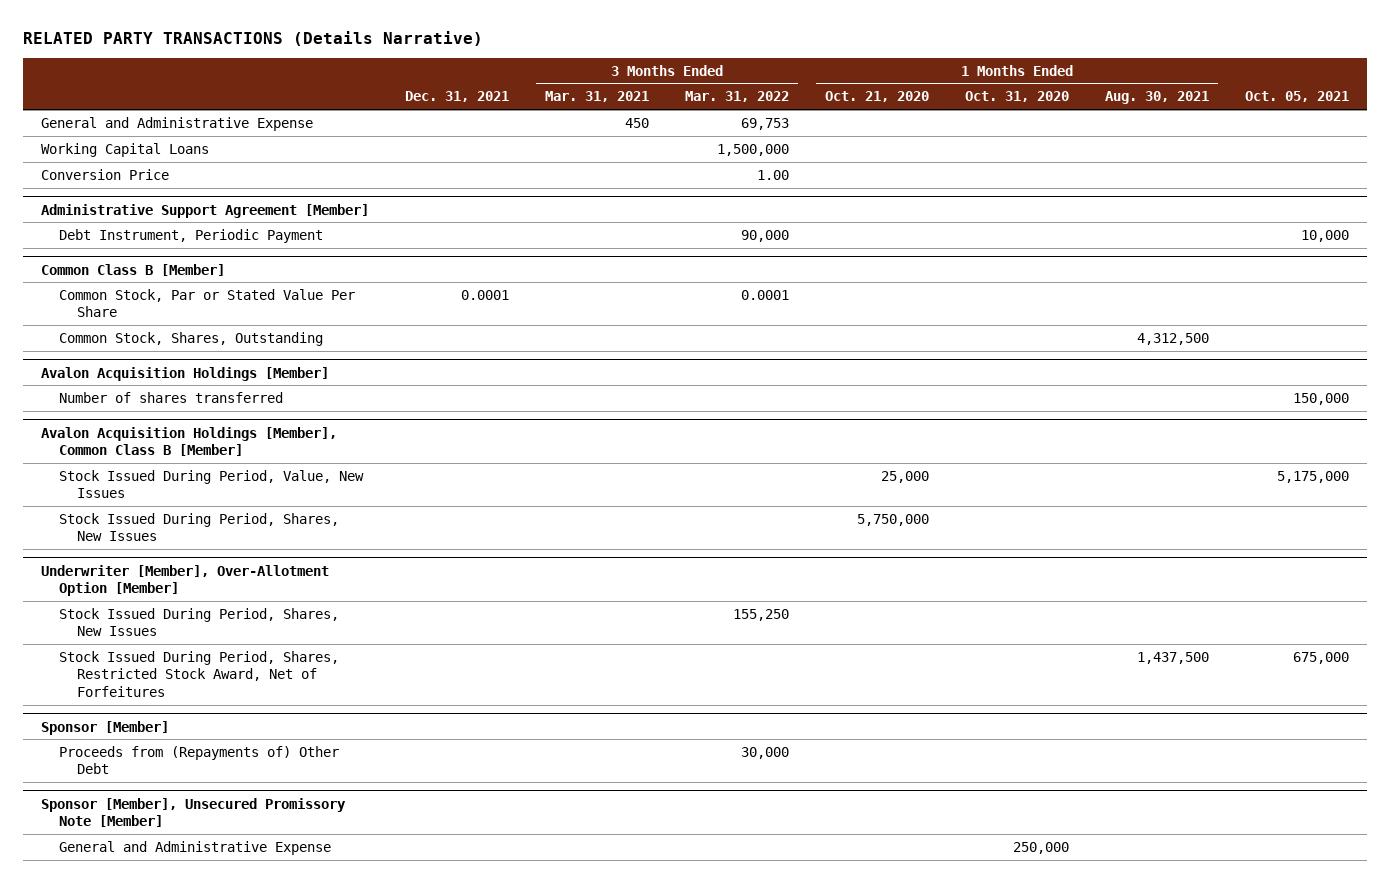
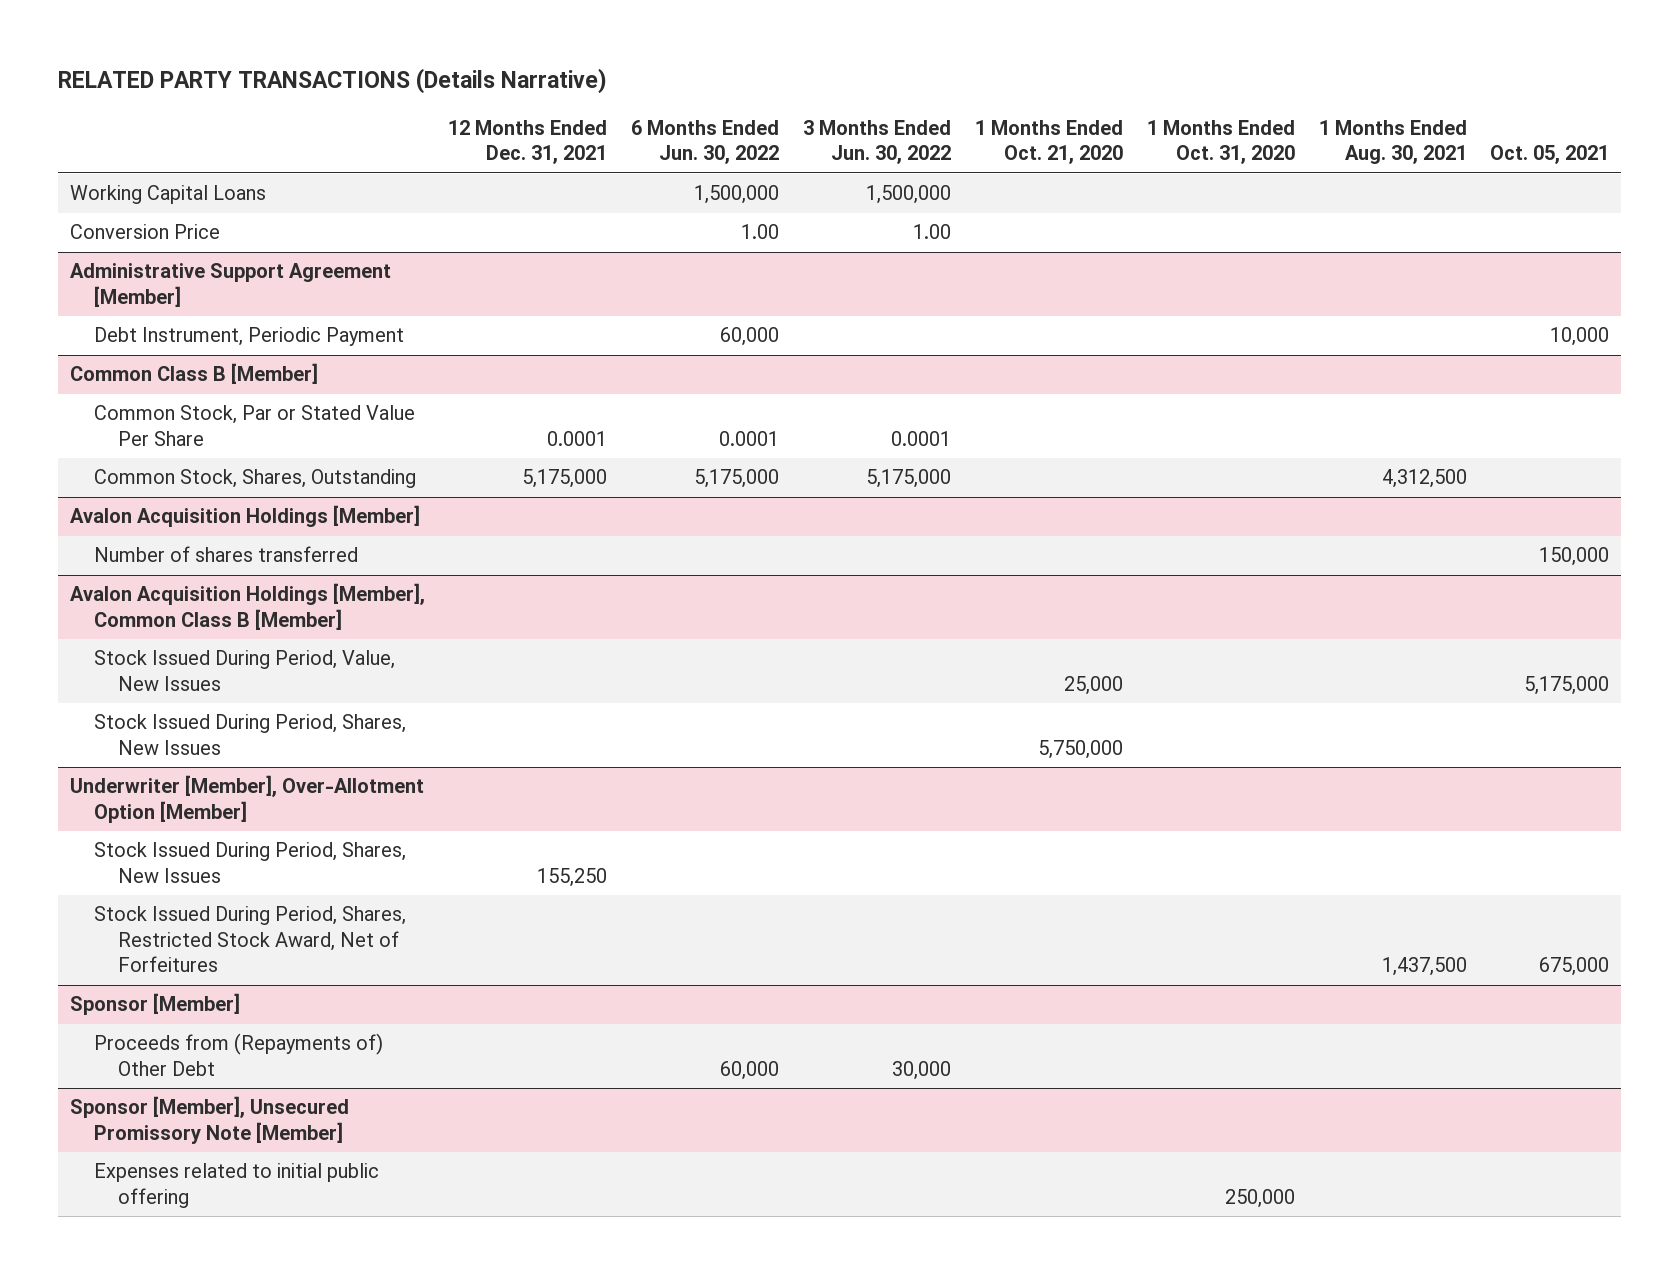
- | Dec. 31, 2021 | 3 Months Ended Mar. 31, 2021 | 3 Months Ended Mar. 31, 2022 | 1 Months Ended Oct. 21, 2020 | 1 Months Ended Oct. 31, 2020 | 1 Months Ended Aug. 30, 2021 | Oct. 05, 2021
+ | 12 Months Ended Dec. 31, 2021 | 6 Months Ended Jun. 30, 2022 | 3 Months Ended Jun. 30, 2022 | 1 Months Ended Oct. 21, 2020 | 1 Months Ended Oct. 31, 2020 | 1 Months Ended Aug. 30, 2021 | Oct. 05, 2021
- General and Administrative Expense | | 450 | 69,753 | | | |
@ Sponsor [Member], Unsecured Promissory Note [Member]
- General and Administrative Expense | | | | | 250,000 | |
+ Expenses related to initial public offering | | | | | 250,000 | |

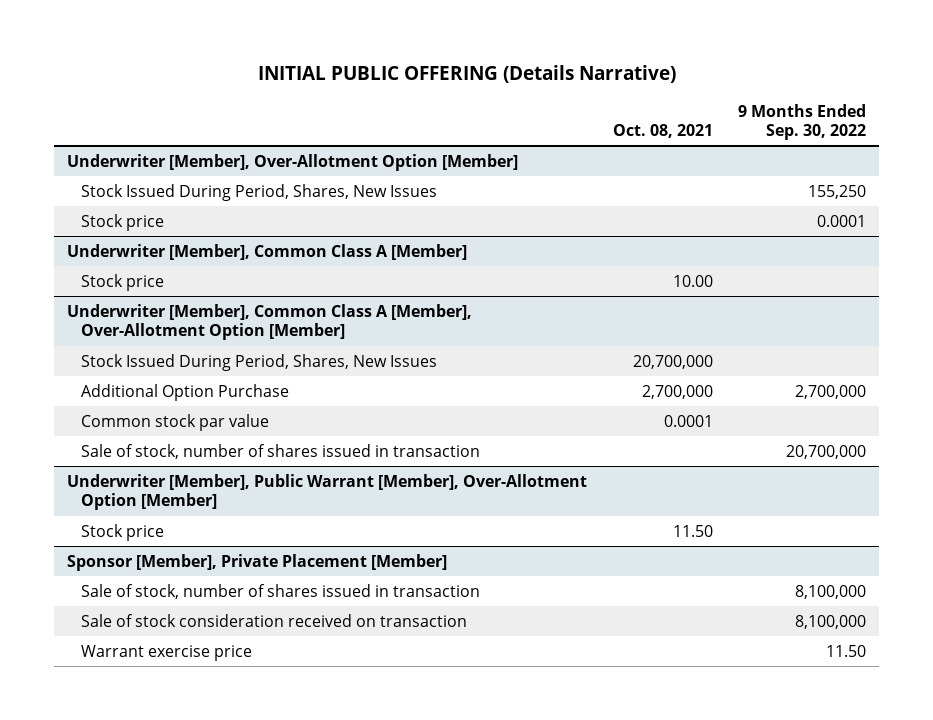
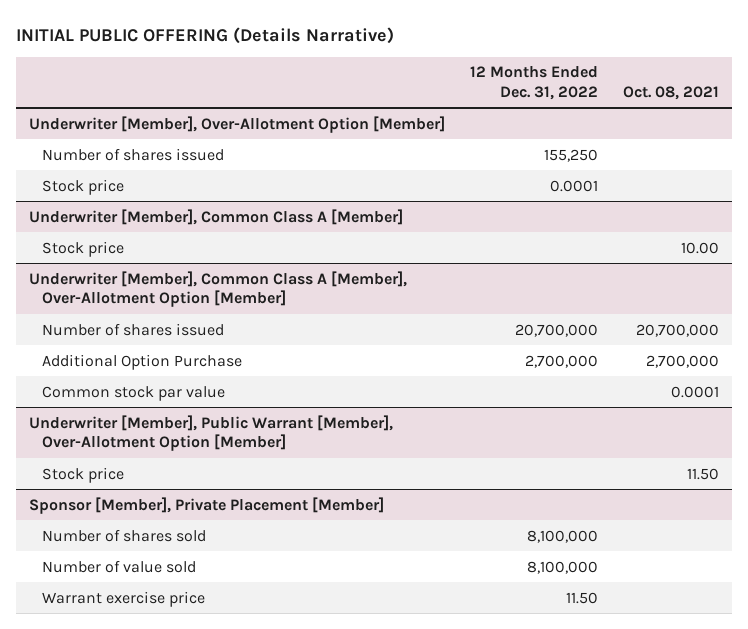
- | Oct. 08, 2021 | 9 Months Ended Sep. 30, 2022
+ | 12 Months Ended Dec. 31, 2022 | Oct. 08, 2021
@ Underwriter [Member], Over-Allotment Option [Member]
- Stock Issued During Period, Shares, New Issues | | 155,250
+ Number of shares issued | 155,250 |
@ Underwriter [Member], Common Class A [Member], Over-Allotment Option [Member]
- Stock Issued During Period, Shares, New Issues | 20,700,000 |
+ Number of shares issued | 20,700,000 | 20,700,000
- Sale of stock, number of shares issued in transaction | | 20,700,000
@ Sponsor [Member], Private Placement [Member]
- Sale of stock, number of shares issued in transaction | | 8,100,000
- Sale of stock consideration received on transaction | | 8,100,000
+ Number of shares sold | 8,100,000 |
+ Number of value sold | 8,100,000 |

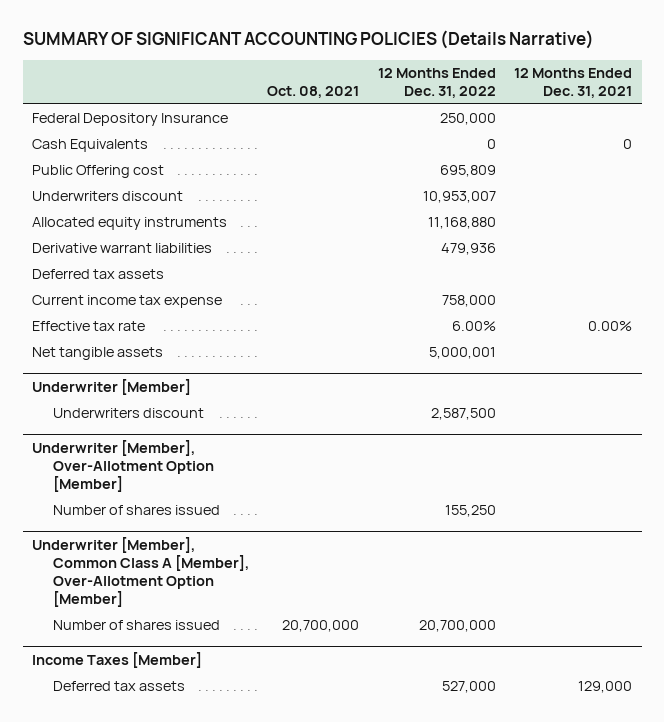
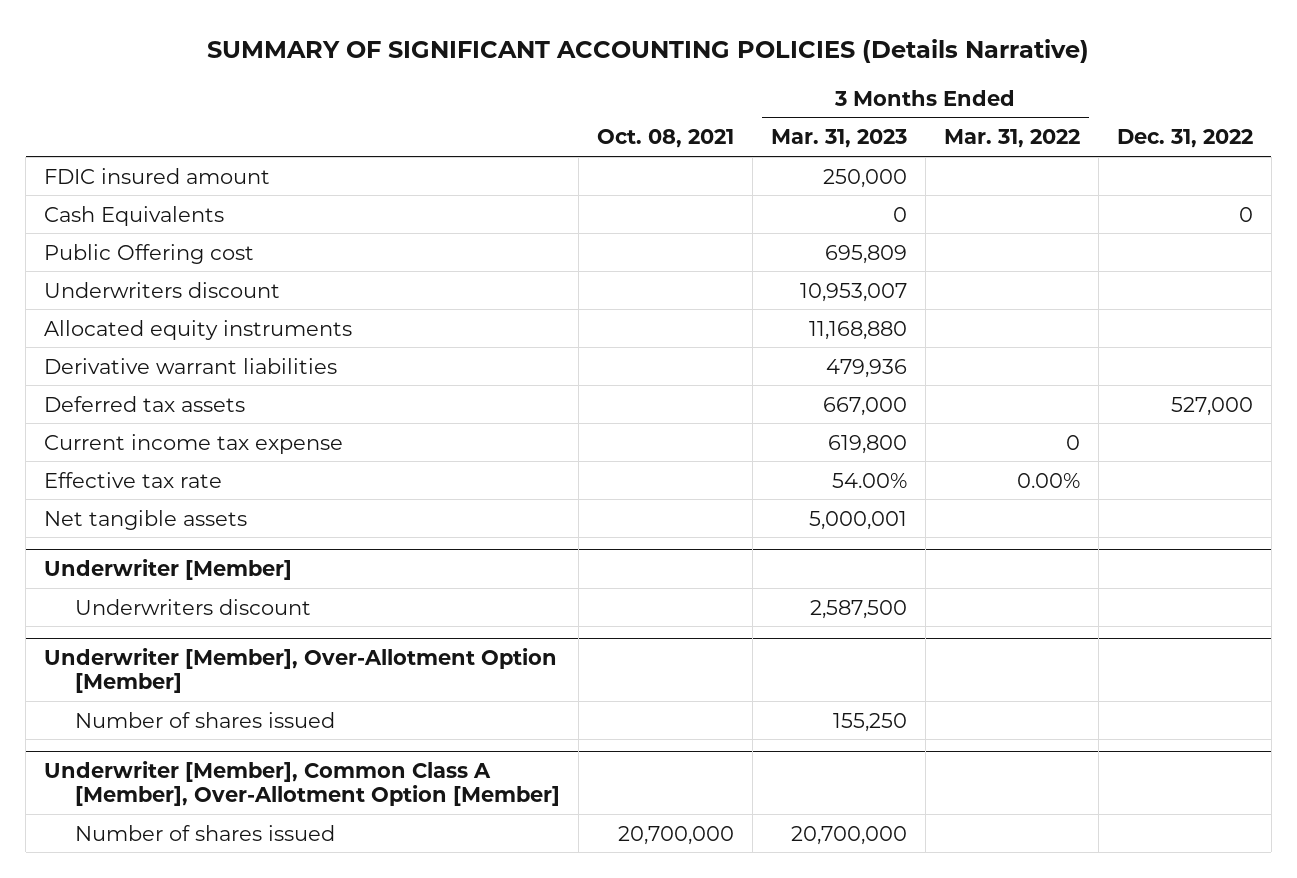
- | Oct. 08, 2021 | 12 Months Ended Dec. 31, 2022 | 12 Months Ended Dec. 31, 2021
+ | Oct. 08, 2021 | 3 Months Ended Mar. 31, 2023 | 3 Months Ended Mar. 31, 2022 | Dec. 31, 2022
- Federal Depository Insurance | | 250,000 |
+ FDIC insured amount | | 250,000 | |
- Income Taxes [Member]
- Deferred tax assets | | 527,000 | 129,000

